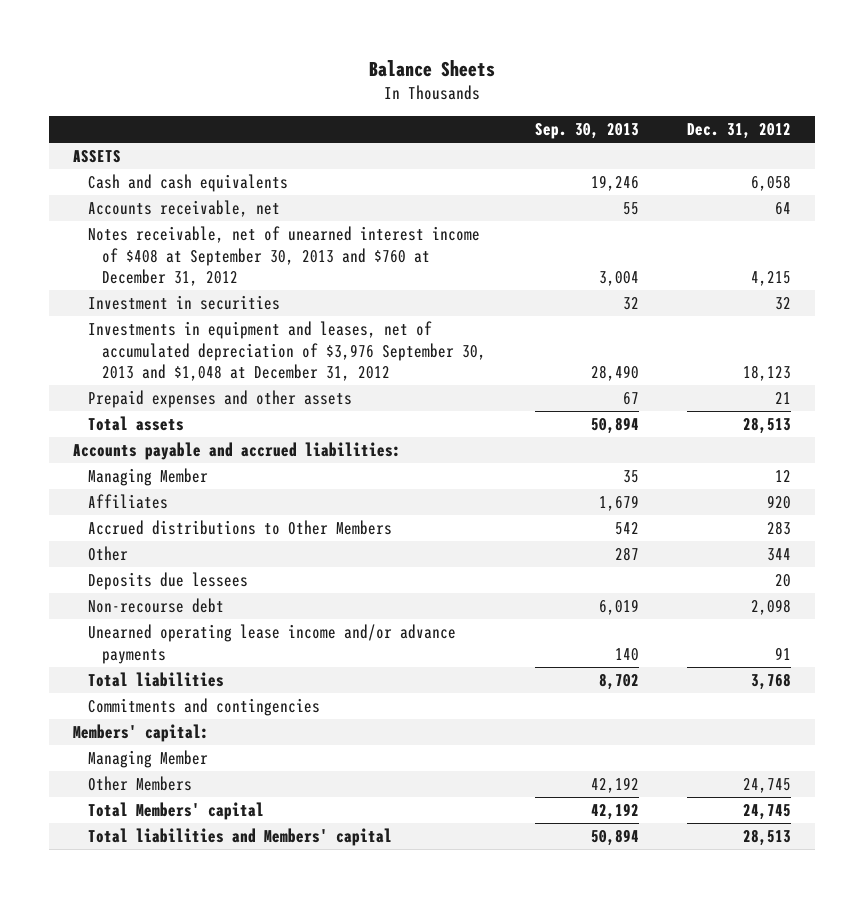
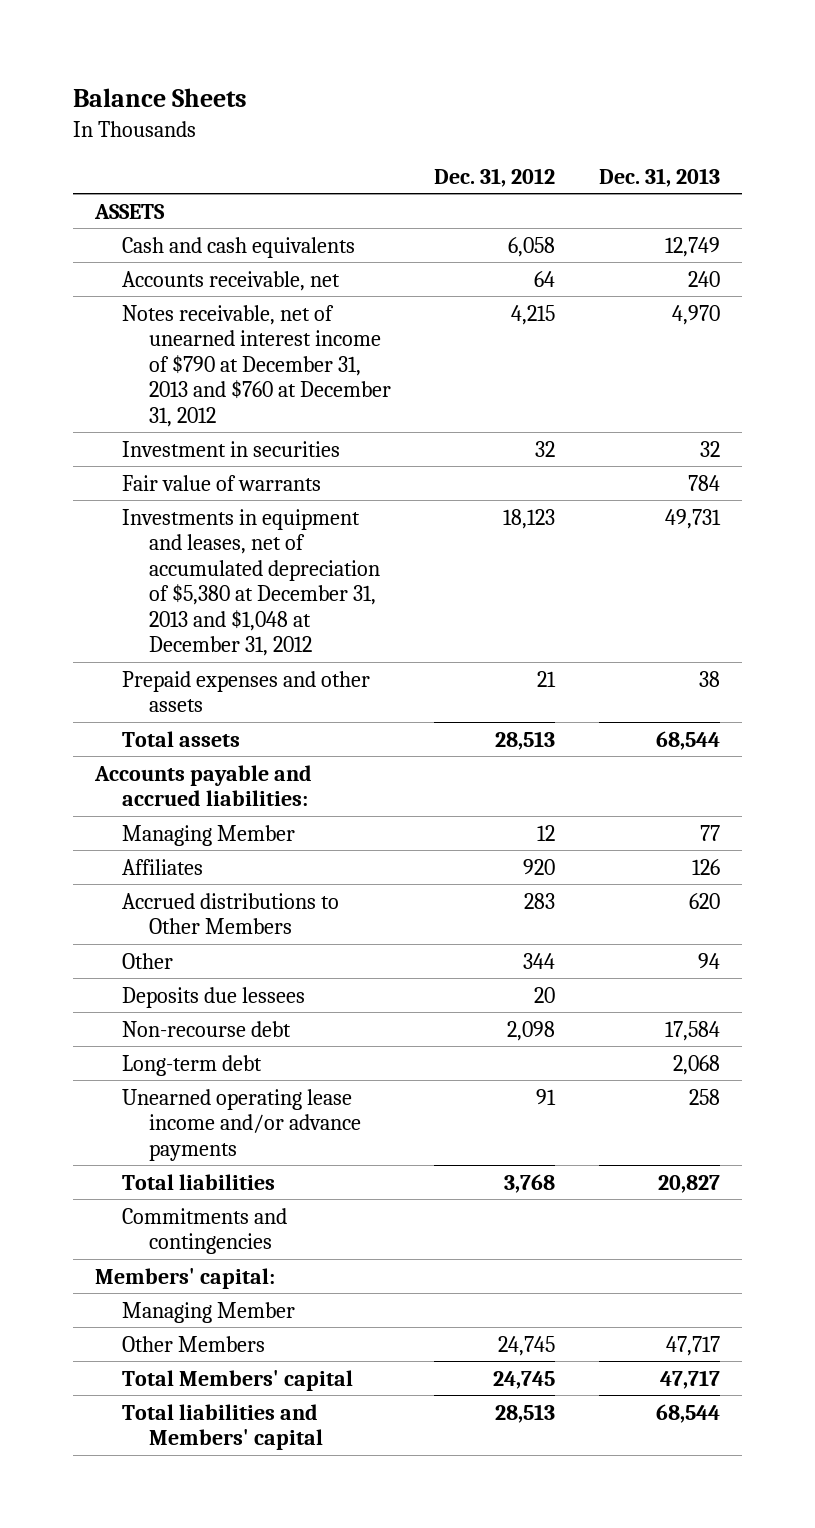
- | Sep. 30, 2013 | Dec. 31, 2012
+ | Dec. 31, 2012 | Dec. 31, 2013
- Notes receivable, net of unearned interest income of $408 at September 30, 2013 and $760 at December 31, 2012 | 3,004 | 4,215
+ Notes receivable, net of unearned interest income of $790 at December 31, 2013 and $760 at December 31, 2012 | 4,215 | 4,970
- Investments in equipment and leases, net of accumulated depreciation of $3,976 September 30, 2013 and $1,048 at December 31, 2012 | 28,490 | 18,123
+ Fair value of warrants | | 784
+ Investments in equipment and leases, net of accumulated depreciation of $5,380 at December 31, 2013 and $1,048 at December 31, 2012 | 18,123 | 49,731
+ Long-term debt | | 2,068

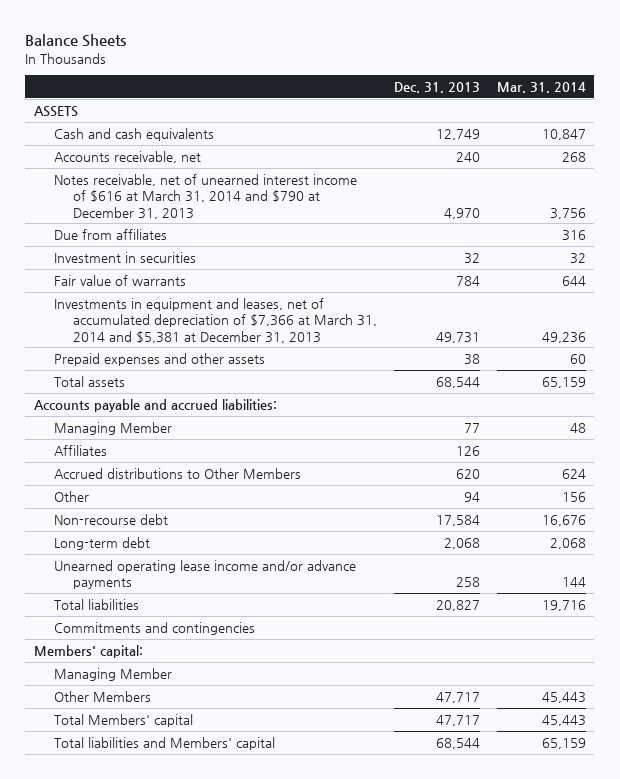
- | Dec. 31, 2012 | Dec. 31, 2013
+ | Dec. 31, 2013 | Mar. 31, 2014
- Notes receivable, net of unearned interest income of $790 at December 31, 2013 and $760 at December 31, 2012 | 4,215 | 4,970
+ Notes receivable, net of unearned interest income of $616 at March 31, 2014 and $790 at December 31, 2013 | 4,970 | 3,756
+ Due from affiliates | | 316
- Investments in equipment and leases, net of accumulated depreciation of $5,380 at December 31, 2013 and $1,048 at December 31, 2012 | 18,123 | 49,731
+ Investments in equipment and leases, net of accumulated depreciation of $7,366 at March 31, 2014 and $5,381 at December 31, 2013 | 49,731 | 49,236
- Deposits due lessees | 20 |

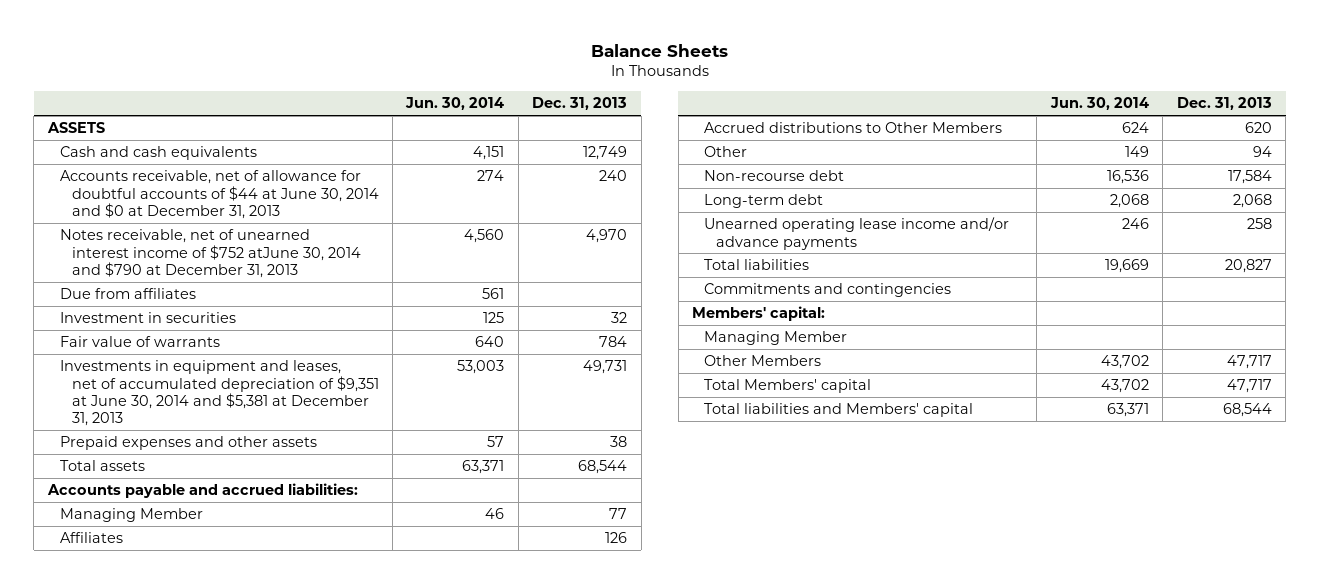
- | Dec. 31, 2013 | Mar. 31, 2014
+ | Jun. 30, 2014 | Dec. 31, 2013
- Accounts receivable, net | 240 | 268
- Notes receivable, net of unearned interest income of $616 at March 31, 2014 and $790 at December 31, 2013 | 4,970 | 3,756
+ Accounts receivable, net of allowance for doubtful accounts of $44 at June 30, 2014 and $0 at December 31, 2013 | 274 | 240
+ Notes receivable, net of unearned interest income of $752 atJune 30, 2014 and $790 at December 31, 2013 | 4,560 | 4,970
- Investments in equipment and leases, net of accumulated depreciation of $7,366 at March 31, 2014 and $5,381 at December 31, 2013 | 49,731 | 49,236
+ Investments in equipment and leases, net of accumulated depreciation of $9,351 at June 30, 2014 and $5,381 at December 31, 2013 | 53,003 | 49,731

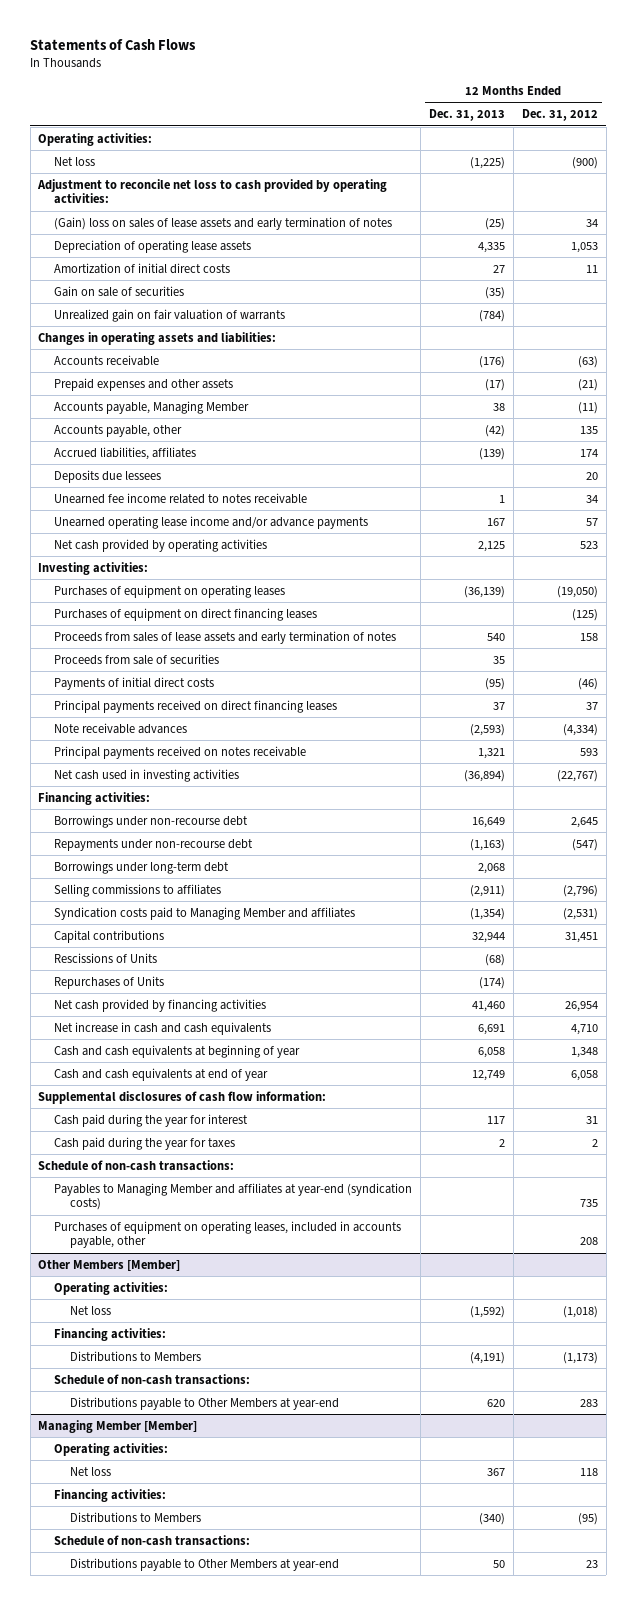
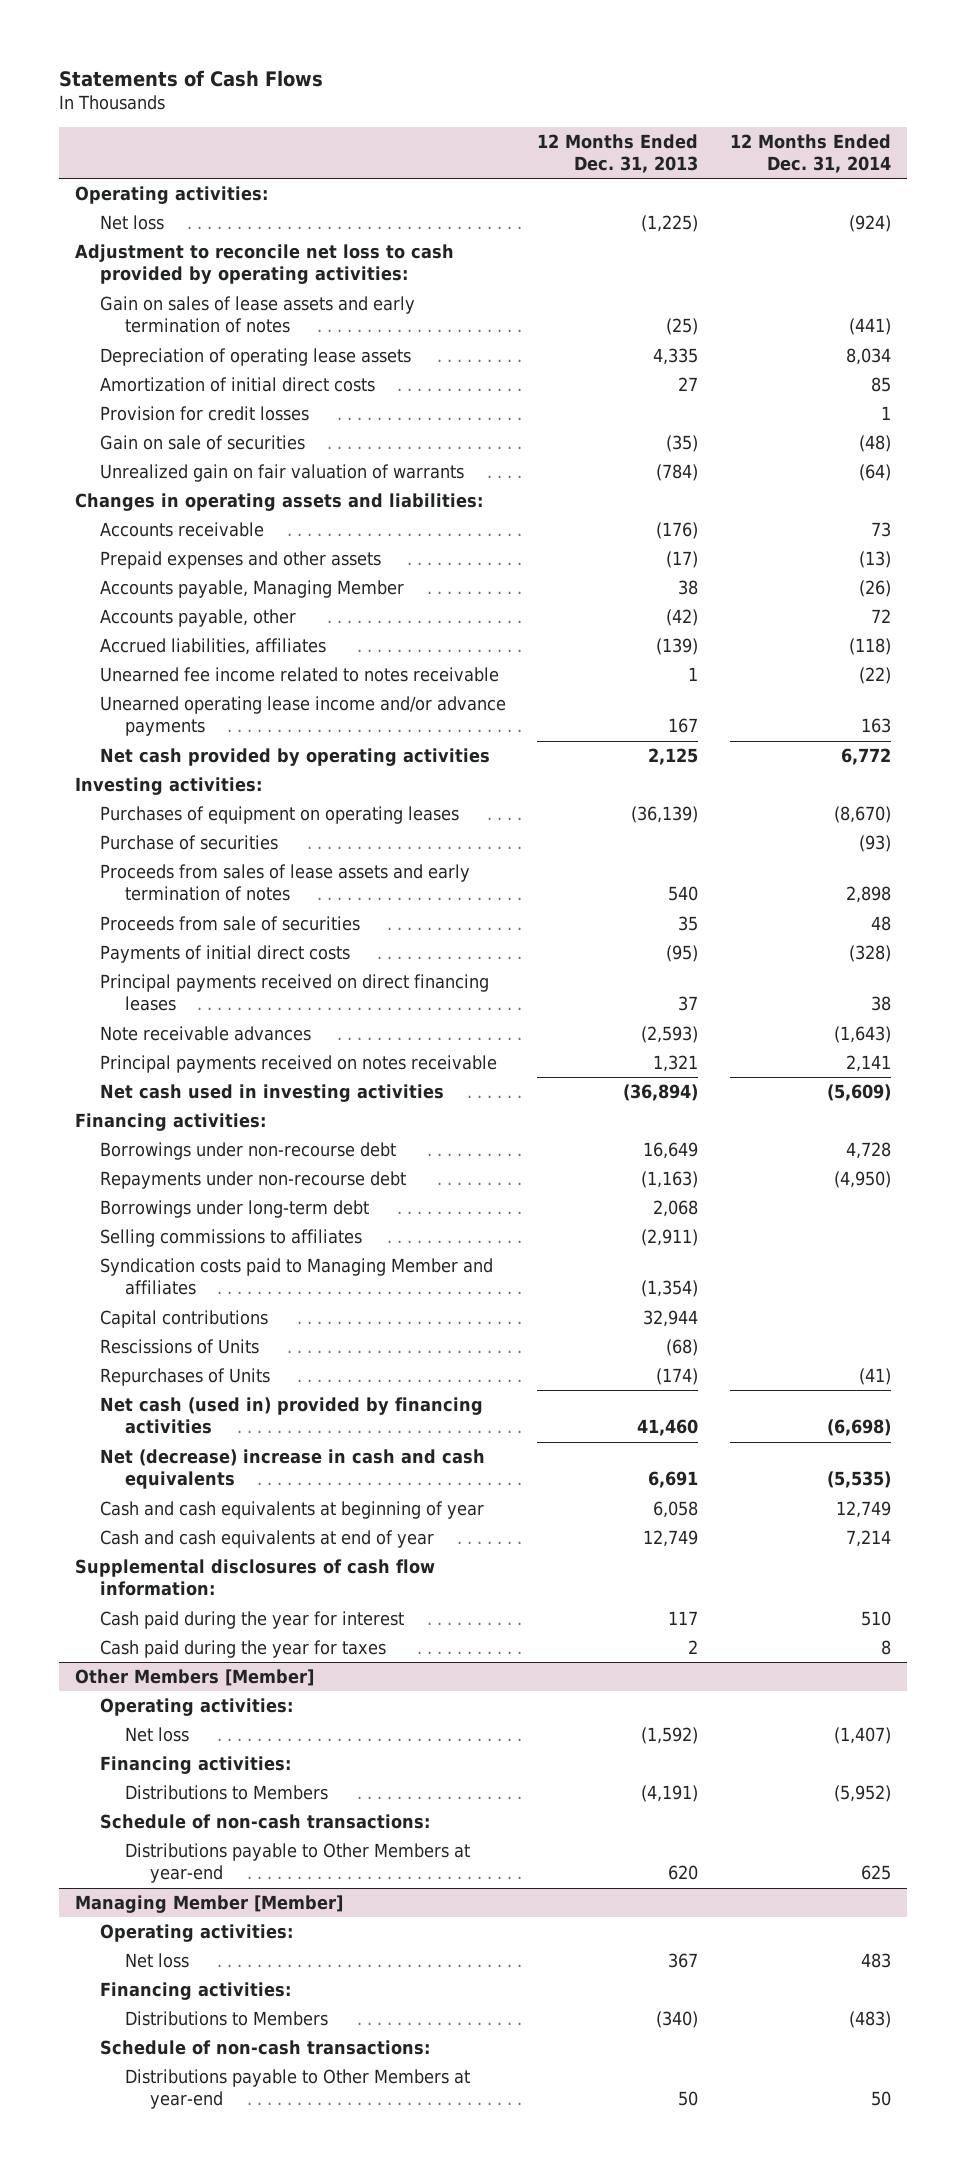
- | 12 Months Ended Dec. 31, 2013 | 12 Months Ended Dec. 31, 2012
+ | 12 Months Ended Dec. 31, 2013 | 12 Months Ended Dec. 31, 2014
- (Gain) loss on sales of lease assets and early termination of notes | (25) | 34
+ Gain on sales of lease assets and early termination of notes | (25) | (441)
+ Provision for credit losses | | 1
- Deposits due lessees | | 20
- Purchases of equipment on direct financing leases | | (125)
+ Purchase of securities | | (93)
- Net cash provided by financing activities | 41,460 | 26,954
- Net increase in cash and cash equivalents | 6,691 | 4,710
+ Net cash (used in) provided by financing activities | 41,460 | (6,698)
+ Net (decrease) increase in cash and cash equivalents | 6,691 | (5,535)
- Schedule of non-cash transactions:
- Payables to Managing Member and affiliates at year-end (syndication costs) | | 735
- Purchases of equipment on operating leases, included in accounts payable, other | | 208

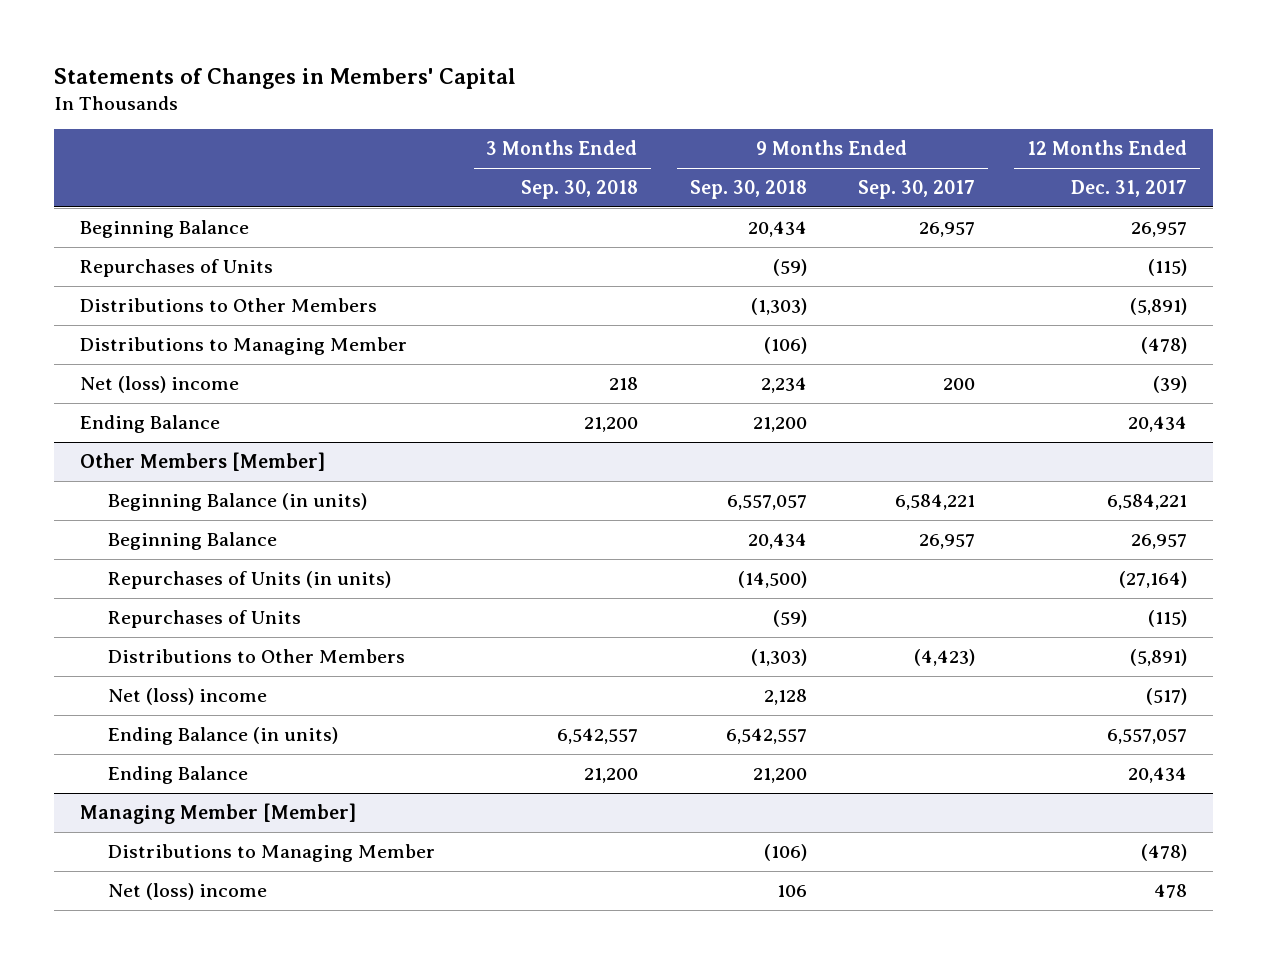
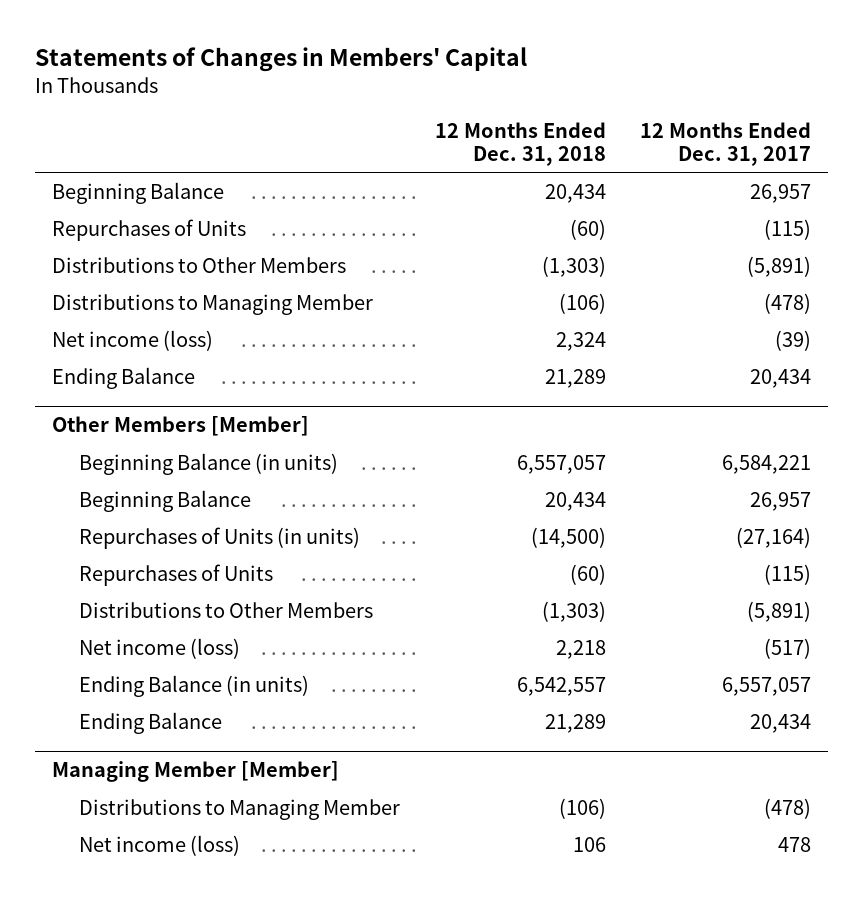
- | 3 Months Ended Sep. 30, 2018 | 9 Months Ended Sep. 30, 2018 | 9 Months Ended Sep. 30, 2017 | 12 Months Ended Dec. 31, 2017
+ | 12 Months Ended Dec. 31, 2018 | 12 Months Ended Dec. 31, 2017
- Net (loss) income | 218 | 2,234 | 200 | (39)
+ Net income (loss) | 2,324 | (39)
@ Other Members [Member]
- Net (loss) income | | 2,128 | | (517)
+ Net income (loss) | 2,218 | (517)
@ Managing Member [Member]
- Net (loss) income | | 106 | | 478
+ Net income (loss) | 106 | 478

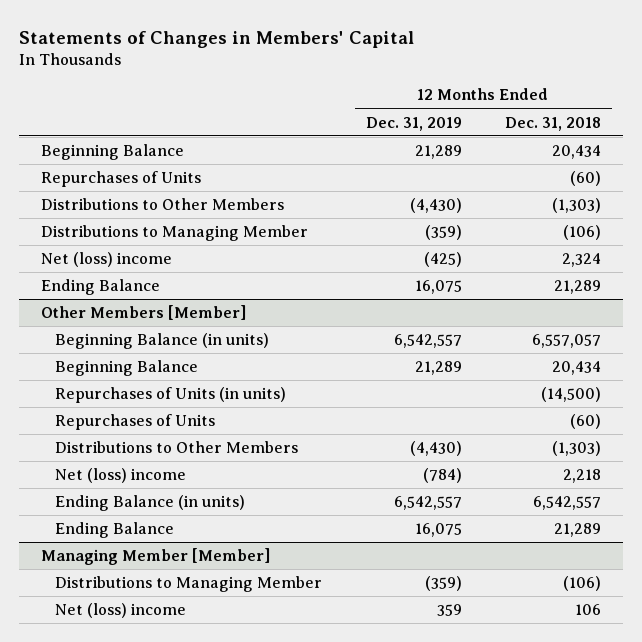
- | 12 Months Ended Dec. 31, 2018 | 12 Months Ended Dec. 31, 2017
+ | 12 Months Ended Dec. 31, 2019 | 12 Months Ended Dec. 31, 2018
- Net income (loss) | 2,324 | (39)
+ Net (loss) income | (425) | 2,324
@ Other Members [Member]
- Net income (loss) | 2,218 | (517)
+ Net (loss) income | (784) | 2,218
@ Managing Member [Member]
- Net income (loss) | 106 | 478
+ Net (loss) income | 359 | 106

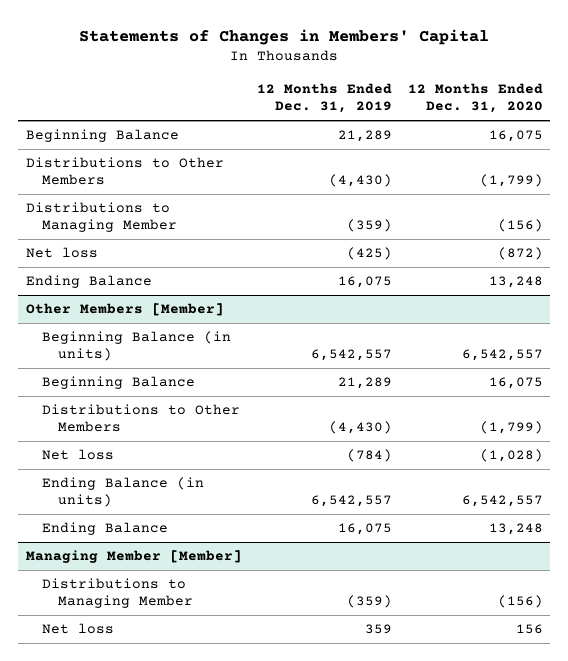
- | 12 Months Ended Dec. 31, 2019 | 12 Months Ended Dec. 31, 2018
+ | 12 Months Ended Dec. 31, 2019 | 12 Months Ended Dec. 31, 2020
- Repurchases of Units | | (60)
- Net (loss) income | (425) | 2,324
+ Net loss | (425) | (872)
@ Other Members [Member]
- Repurchases of Units (in units) | | (14,500)
- Repurchases of Units | | (60)
- Net (loss) income | (784) | 2,218
+ Net loss | (784) | (1,028)
@ Managing Member [Member]
- Net (loss) income | 359 | 106
+ Net loss | 359 | 156

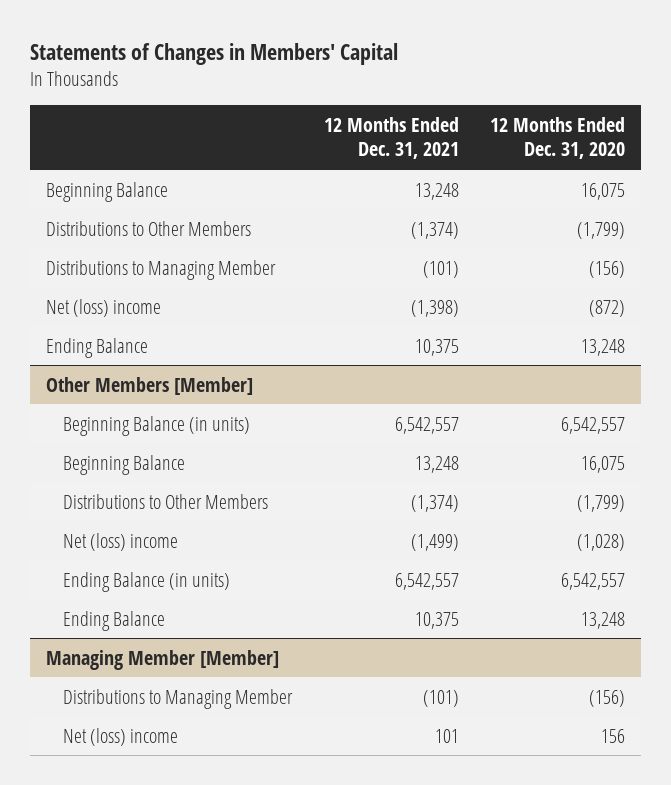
- | 12 Months Ended Dec. 31, 2019 | 12 Months Ended Dec. 31, 2020
+ | 12 Months Ended Dec. 31, 2021 | 12 Months Ended Dec. 31, 2020
- Net loss | (425) | (872)
+ Net (loss) income | (1,398) | (872)
@ Other Members [Member]
- Net loss | (784) | (1,028)
+ Net (loss) income | (1,499) | (1,028)
@ Managing Member [Member]
- Net loss | 359 | 156
+ Net (loss) income | 101 | 156

